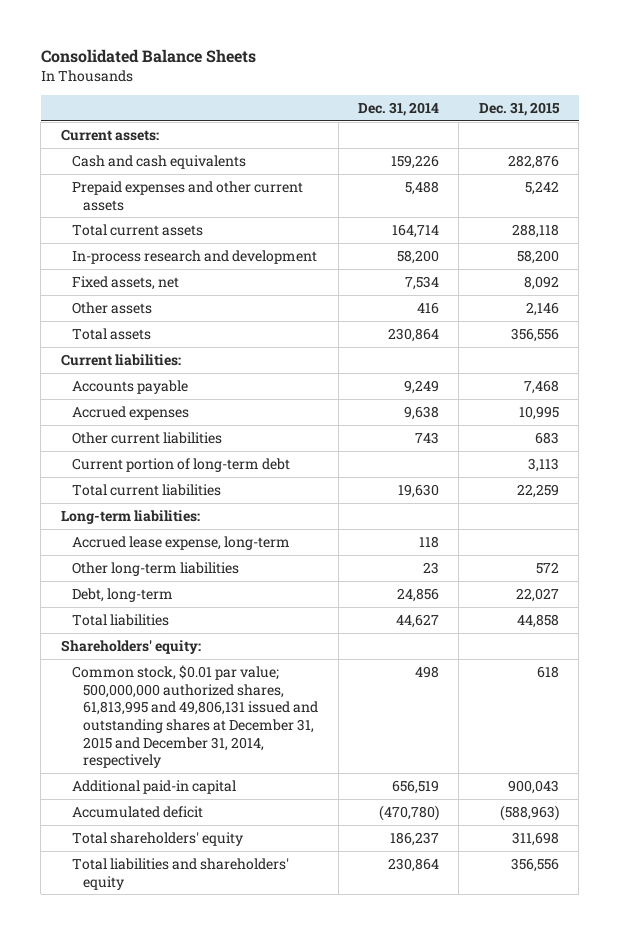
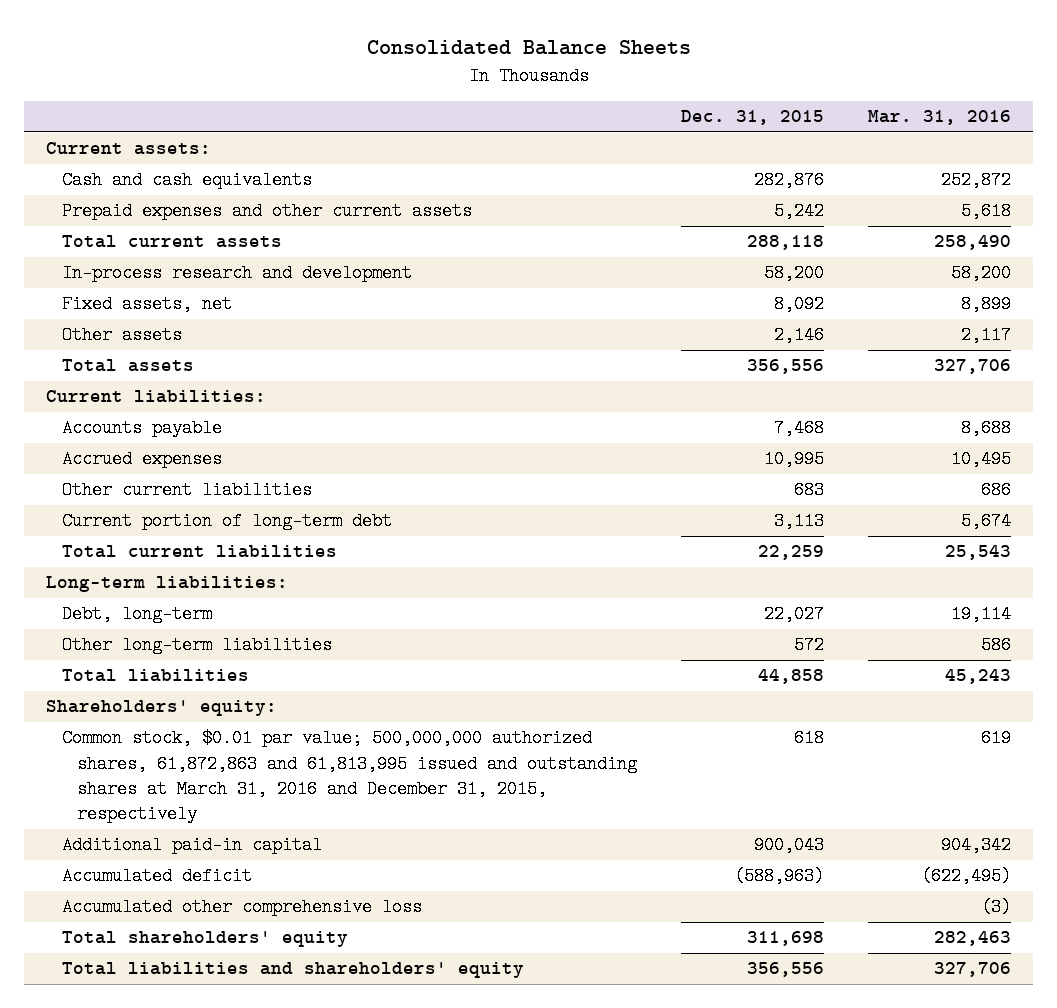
- | Dec. 31, 2014 | Dec. 31, 2015
+ | Dec. 31, 2015 | Mar. 31, 2016
- Accrued lease expense, long-term | 118 |
moved down: Other long-term liabilities | 572 | 586
- Common stock, $0.01 par value; 500,000,000 authorized shares, 61,813,995 and 49,806,131 issued and outstanding shares at December 31, 2015 and December 31, 2014, respectively | 498 | 618
+ Common stock, $0.01 par value; 500,000,000 authorized shares, 61,872,863 and 61,813,995 issued and outstanding shares at March 31, 2016 and December 31, 2015, respectively | 618 | 619
+ Accumulated other comprehensive loss | | (3)

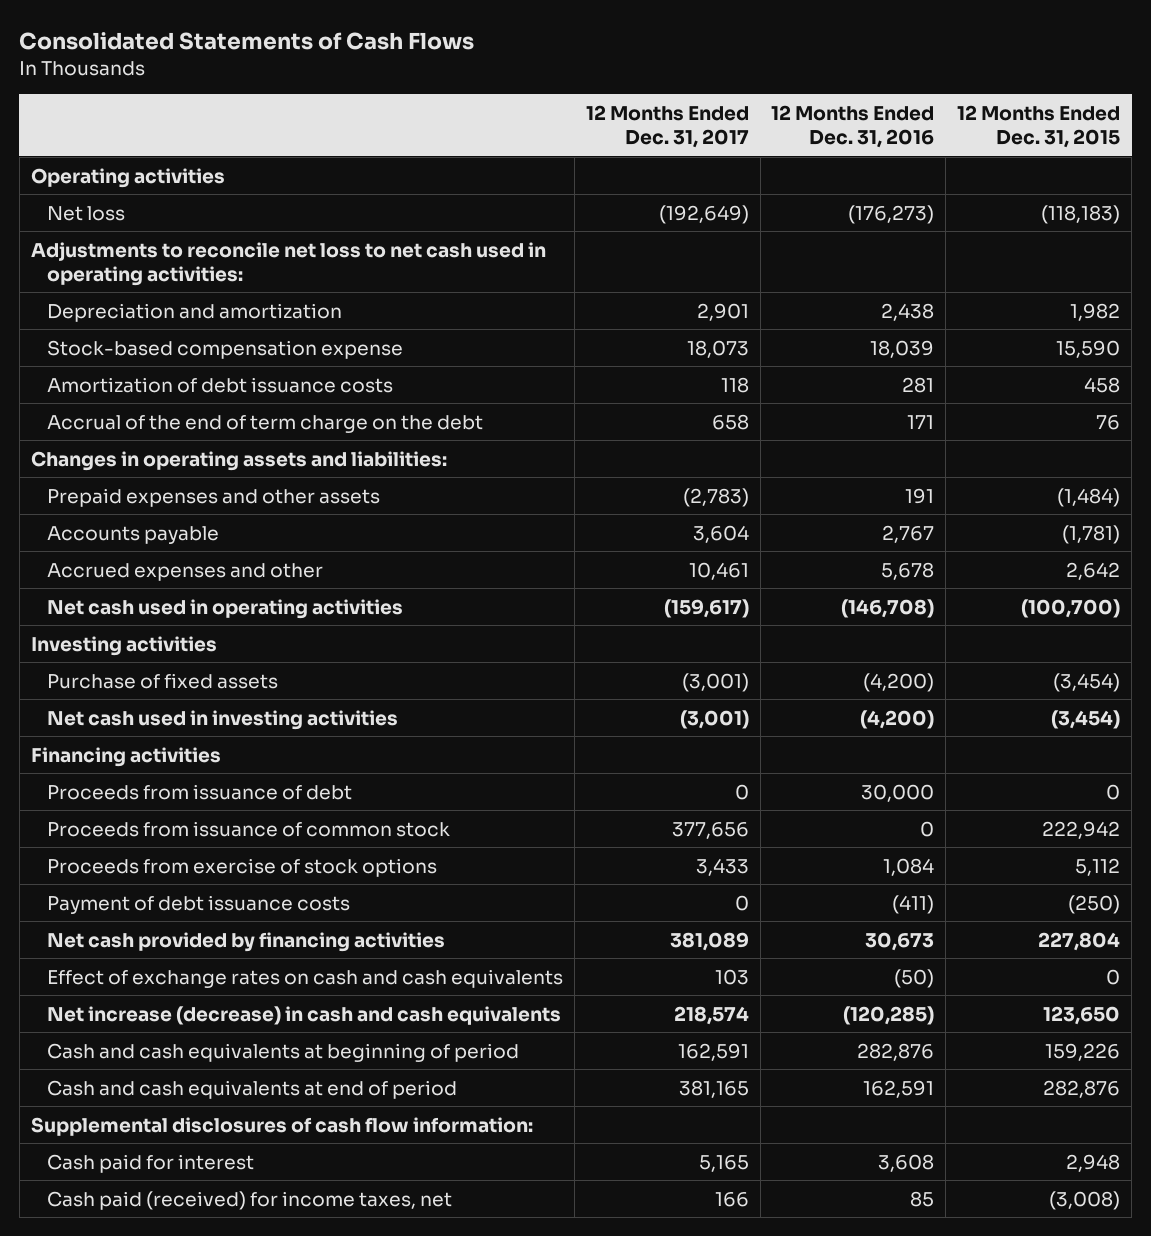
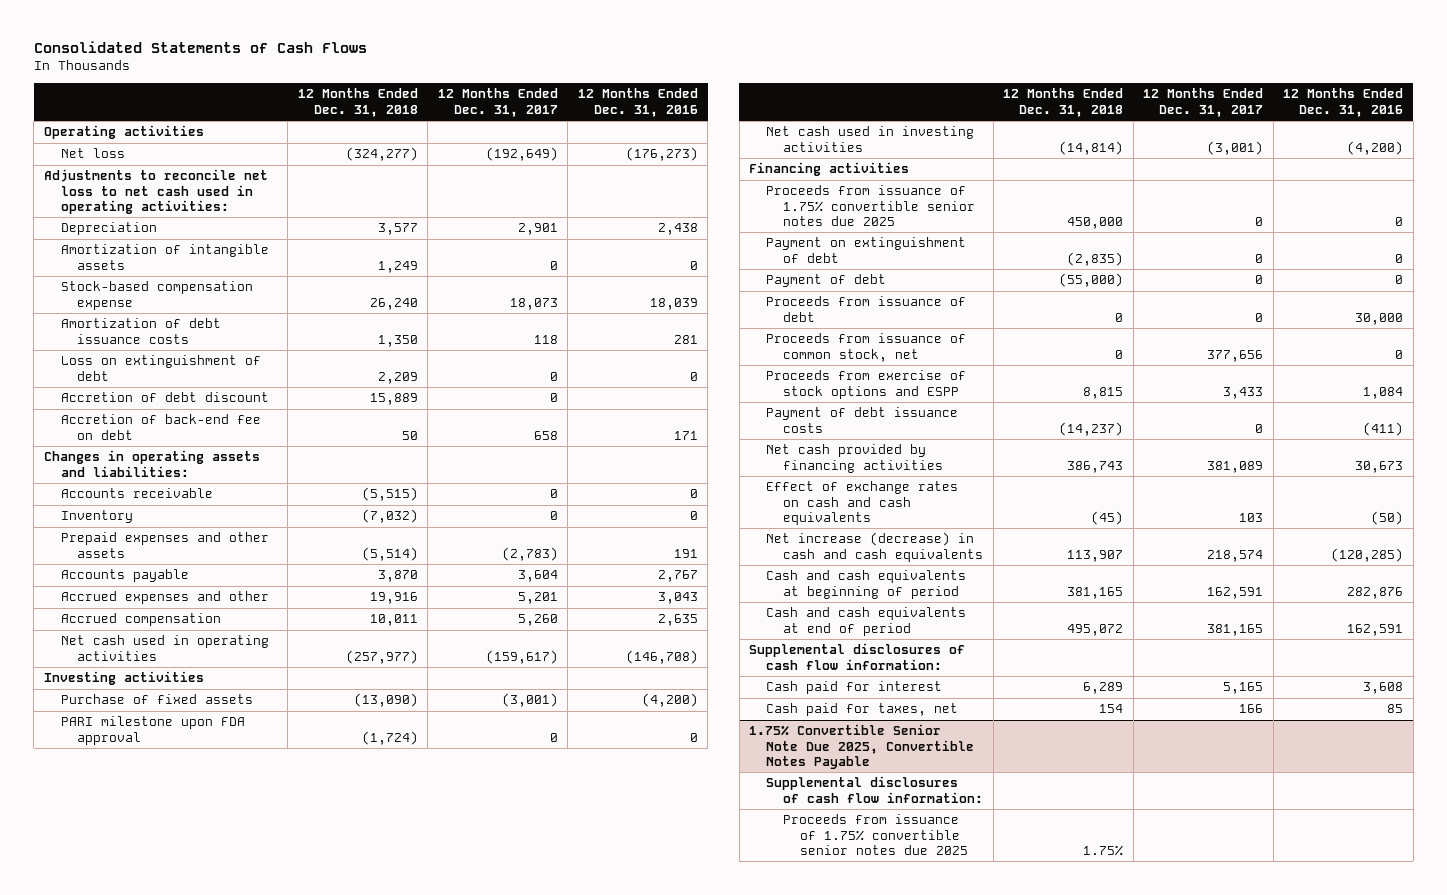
- | 12 Months Ended Dec. 31, 2017 | 12 Months Ended Dec. 31, 2016 | 12 Months Ended Dec. 31, 2015
+ | 12 Months Ended Dec. 31, 2018 | 12 Months Ended Dec. 31, 2017 | 12 Months Ended Dec. 31, 2016
- Depreciation and amortization | 2,901 | 2,438 | 1,982
+ Depreciation | 3,577 | 2,901 | 2,438
+ Amortization of intangible assets | 1,249 | 0 | 0
- Accrual of the end of term charge on the debt | 658 | 171 | 76
+ Loss on extinguishment of debt | 2,209 | 0 | 0
+ Accretion of debt discount | 15,889 | 0 |
+ Accretion of back-end fee on debt | 50 | 658 | 171
+ Accounts receivable | (5,515) | 0 | 0
+ Inventory | (7,032) | 0 | 0
- Accrued expenses and other | 10,461 | 5,678 | 2,642
+ Accrued expenses and other | 19,916 | 5,201 | 3,043
+ Accrued compensation | 10,011 | 5,260 | 2,635
+ PARI milestone upon FDA approval | (1,724) | 0 | 0
+ Proceeds from issuance of 1.75% convertible senior notes due 2025 | 450,000 | 0 | 0
+ Payment on extinguishment of debt | (2,835) | 0 | 0
+ Payment of debt | (55,000) | 0 | 0
- Proceeds from issuance of common stock | 377,656 | 0 | 222,942
- Proceeds from exercise of stock options | 3,433 | 1,084 | 5,112
+ Proceeds from issuance of common stock, net | 0 | 377,656 | 0
+ Proceeds from exercise of stock options and ESPP | 8,815 | 3,433 | 1,084
- Cash paid (received) for income taxes, net | 166 | 85 | (3,008)
+ Cash paid for taxes, net | 154 | 166 | 85
+ 1.75% Convertible Senior Note Due 2025, Convertible Notes Payable
+ Supplemental disclosures of cash flow information:
+ Proceeds from issuance of 1.75% convertible senior notes due 2025 | 1.75% | |

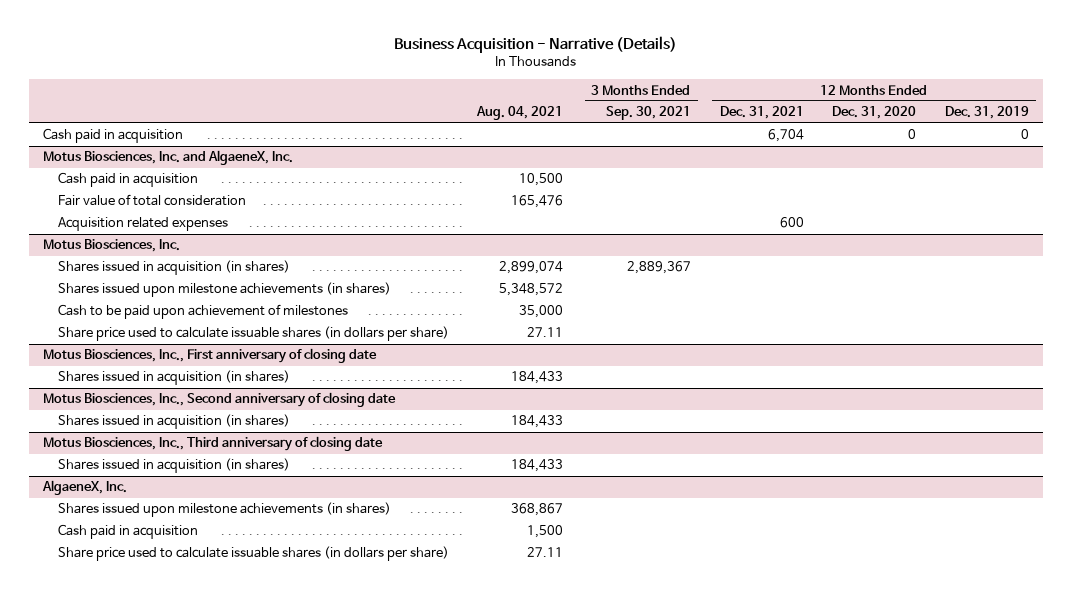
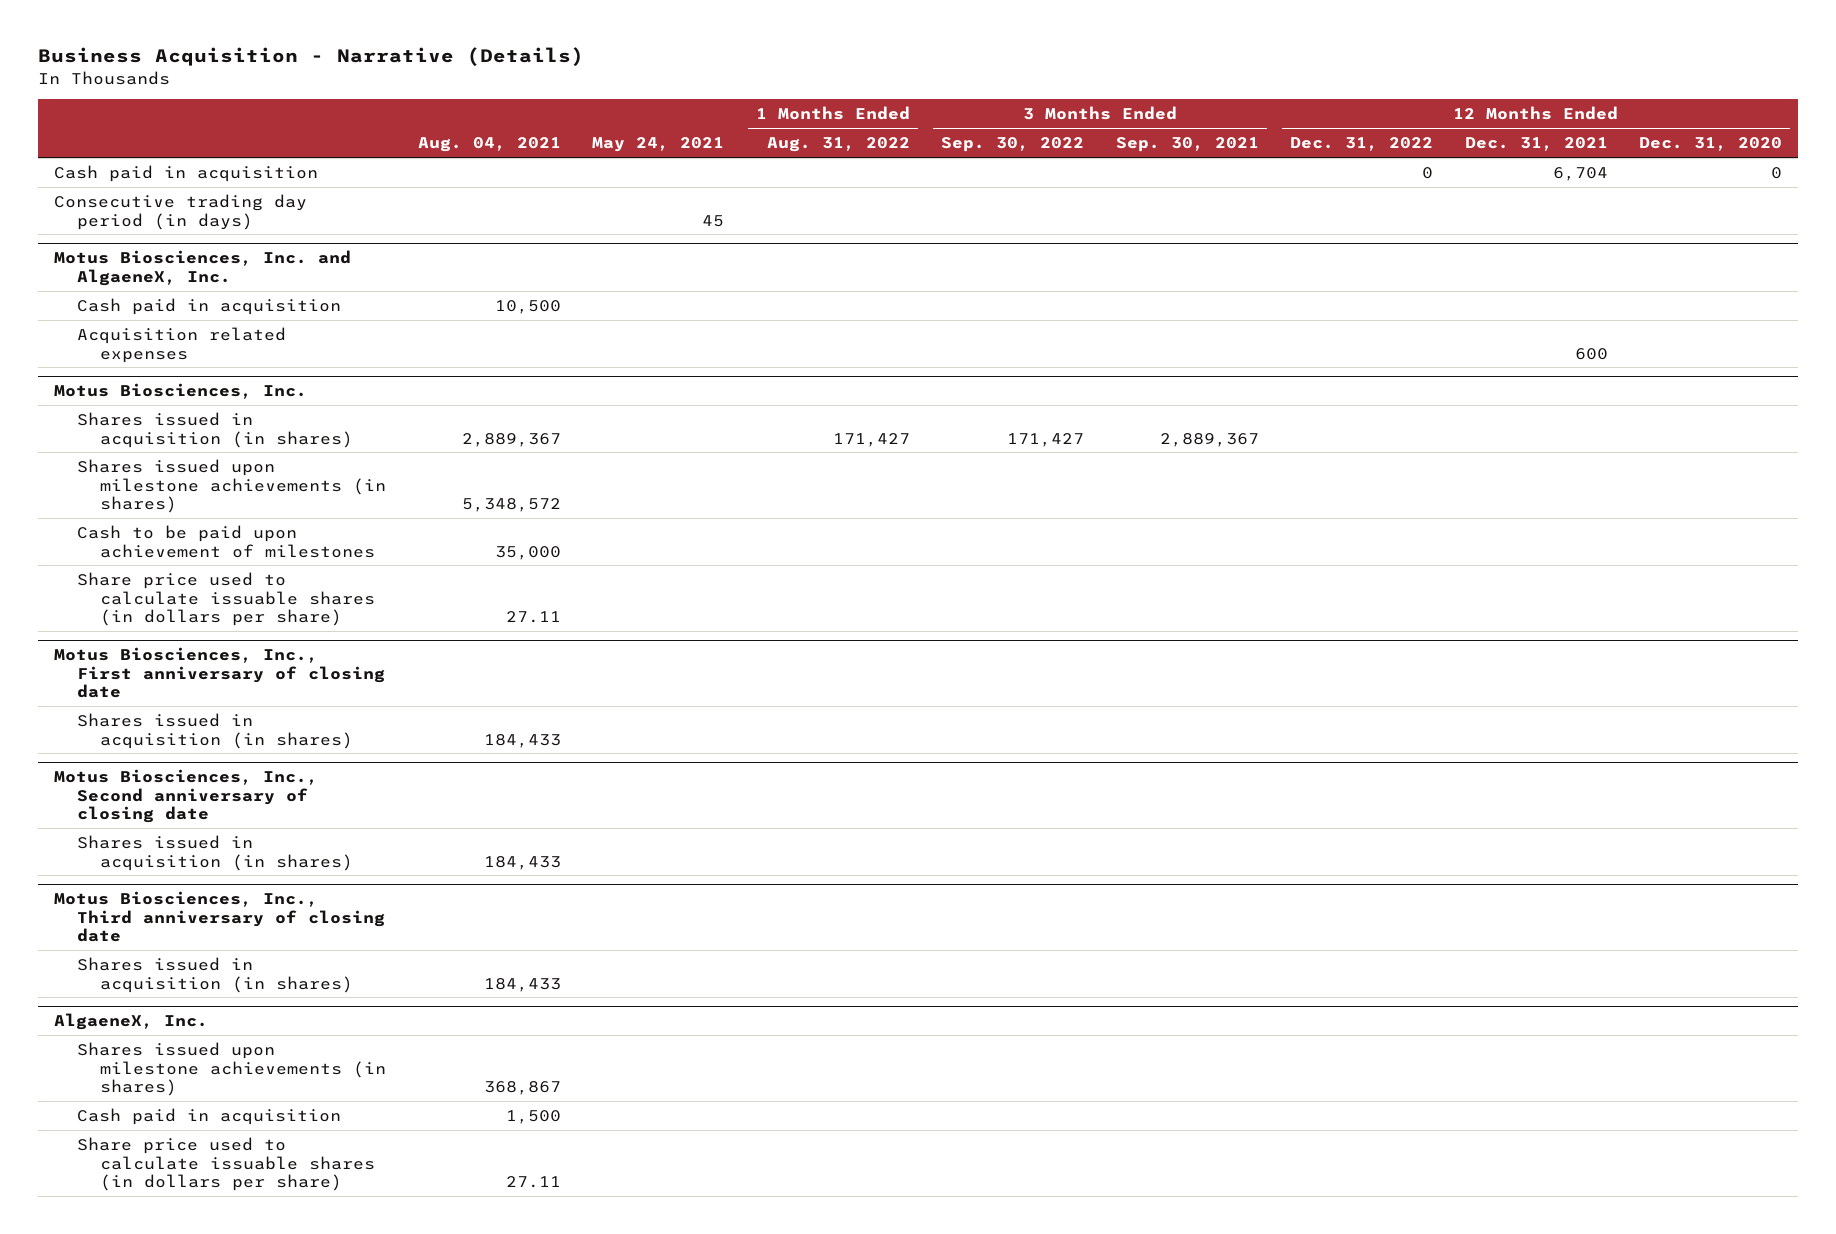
- | Aug. 04, 2021 | 3 Months Ended Sep. 30, 2021 | 12 Months Ended Dec. 31, 2021 | 12 Months Ended Dec. 31, 2020 | 12 Months Ended Dec. 31, 2019
+ | Aug. 04, 2021 | May 24, 2021 | 1 Months Ended Aug. 31, 2022 | 3 Months Ended Sep. 30, 2022 | 3 Months Ended Sep. 30, 2021 | 12 Months Ended Dec. 31, 2022 | 12 Months Ended Dec. 31, 2021 | 12 Months Ended Dec. 31, 2020
+ Consecutive trading day period (in days) | | 45 | | | | | |
@ Motus Biosciences, Inc. and AlgaeneX, Inc.
- Fair value of total consideration | 165,476 | | | |
@ Motus Biosciences, Inc.
- Shares issued in acquisition (in shares) | 2,899,074 | 2,889,367 | | |
+ Shares issued in acquisition (in shares) | 2,889,367 | | 171,427 | 171,427 | 2,889,367 | | |

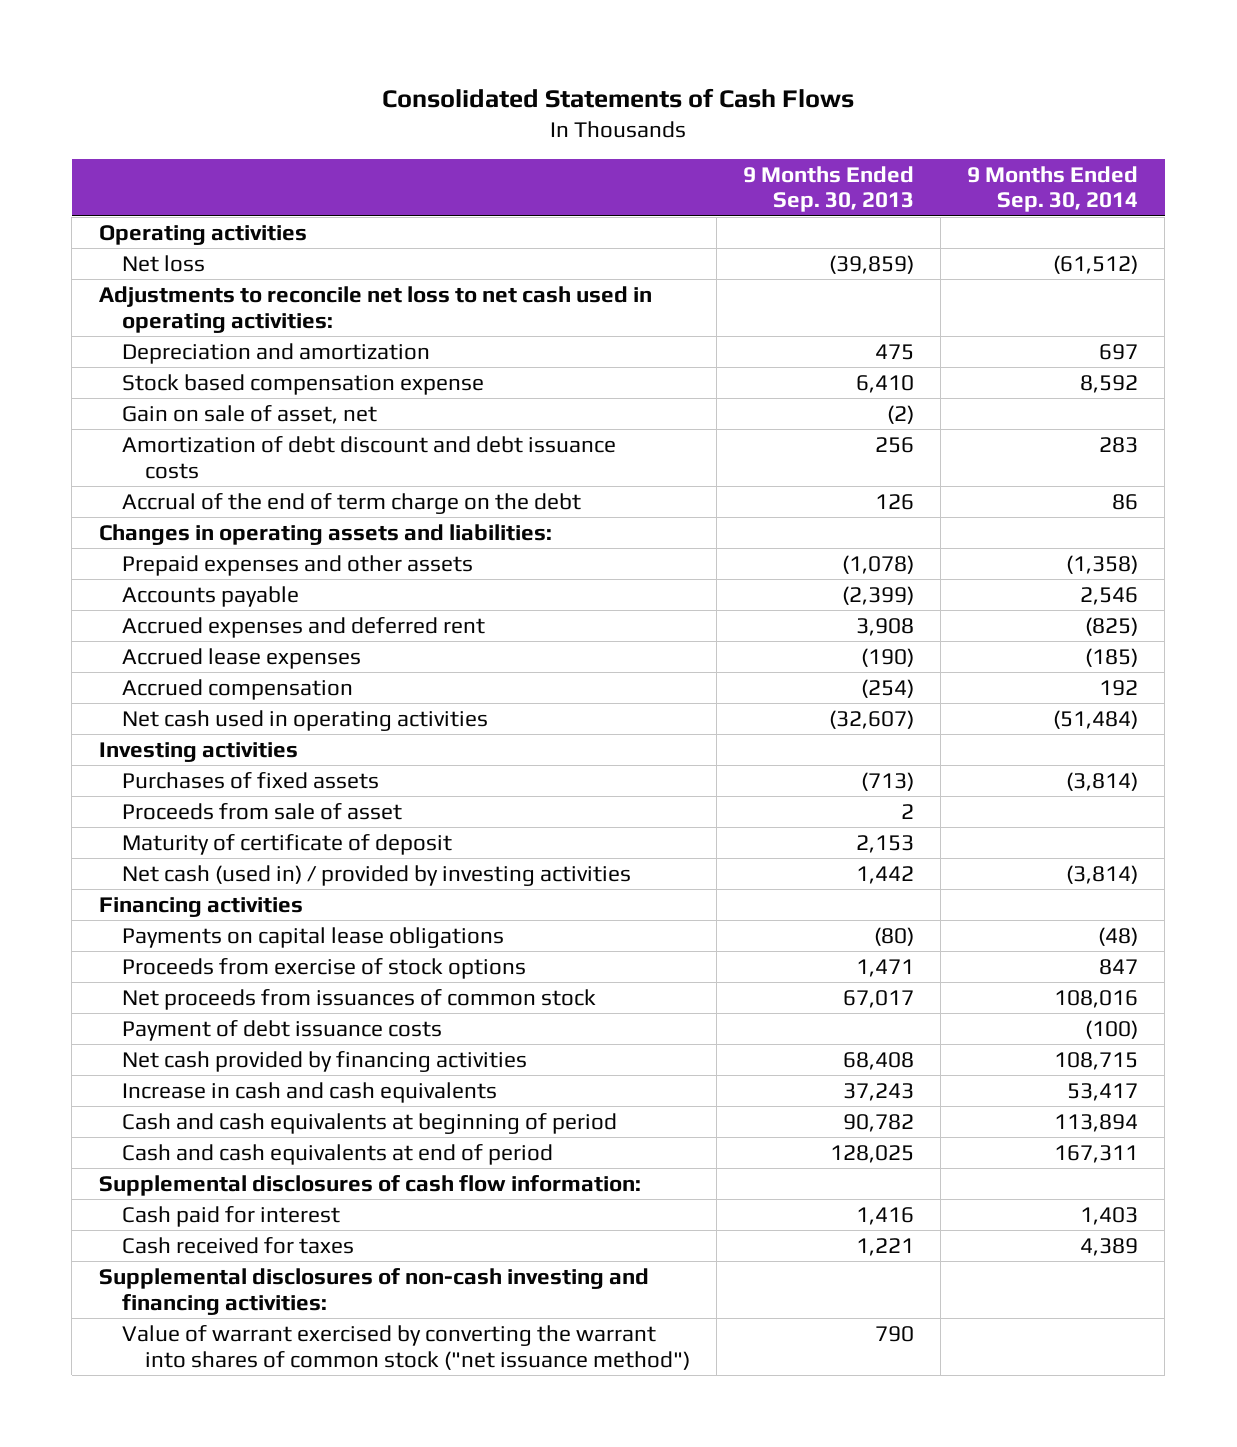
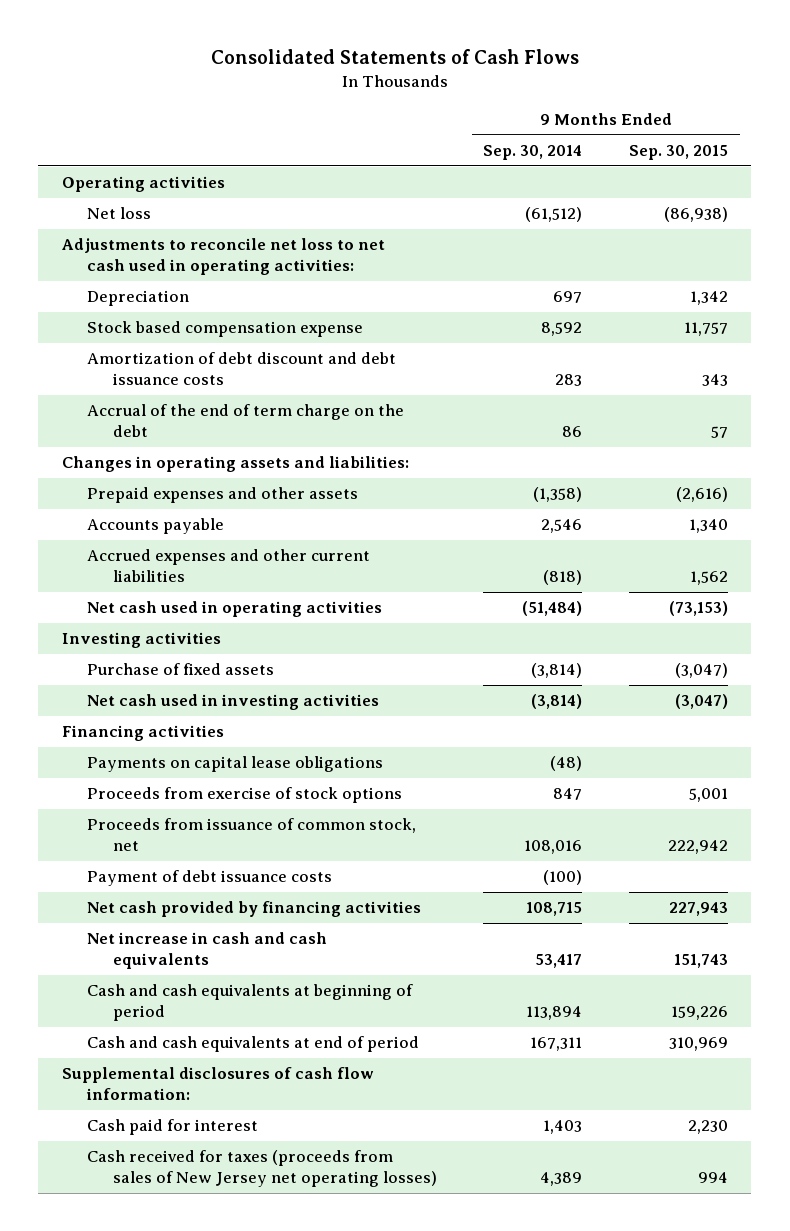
- | 9 Months Ended Sep. 30, 2013 | 9 Months Ended Sep. 30, 2014
+ | 9 Months Ended Sep. 30, 2014 | 9 Months Ended Sep. 30, 2015
- Depreciation and amortization | 475 | 697
+ Depreciation | 697 | 1,342
- Gain on sale of asset, net | (2) |
- Accrued expenses and deferred rent | 3,908 | (825)
- Accrued lease expenses | (190) | (185)
- Accrued compensation | (254) | 192
+ Accrued expenses and other current liabilities | (818) | 1,562
- Purchases of fixed assets | (713) | (3,814)
- Proceeds from sale of asset | 2 |
- Maturity of certificate of deposit | 2,153 |
- Net cash (used in) / provided by investing activities | 1,442 | (3,814)
+ Purchase of fixed assets | (3,814) | (3,047)
+ Net cash used in investing activities | (3,814) | (3,047)
- Net proceeds from issuances of common stock | 67,017 | 108,016
+ Proceeds from issuance of common stock, net | 108,016 | 222,942
- Increase in cash and cash equivalents | 37,243 | 53,417
+ Net increase in cash and cash equivalents | 53,417 | 151,743
- Cash received for taxes | 1,221 | 4,389
- Supplemental disclosures of non-cash investing and financing activities:
- Value of warrant exercised by converting the warrant into shares of common stock ("net issuance method") | 790 |
+ Cash received for taxes (proceeds from sales of New Jersey net operating losses) | 4,389 | 994

